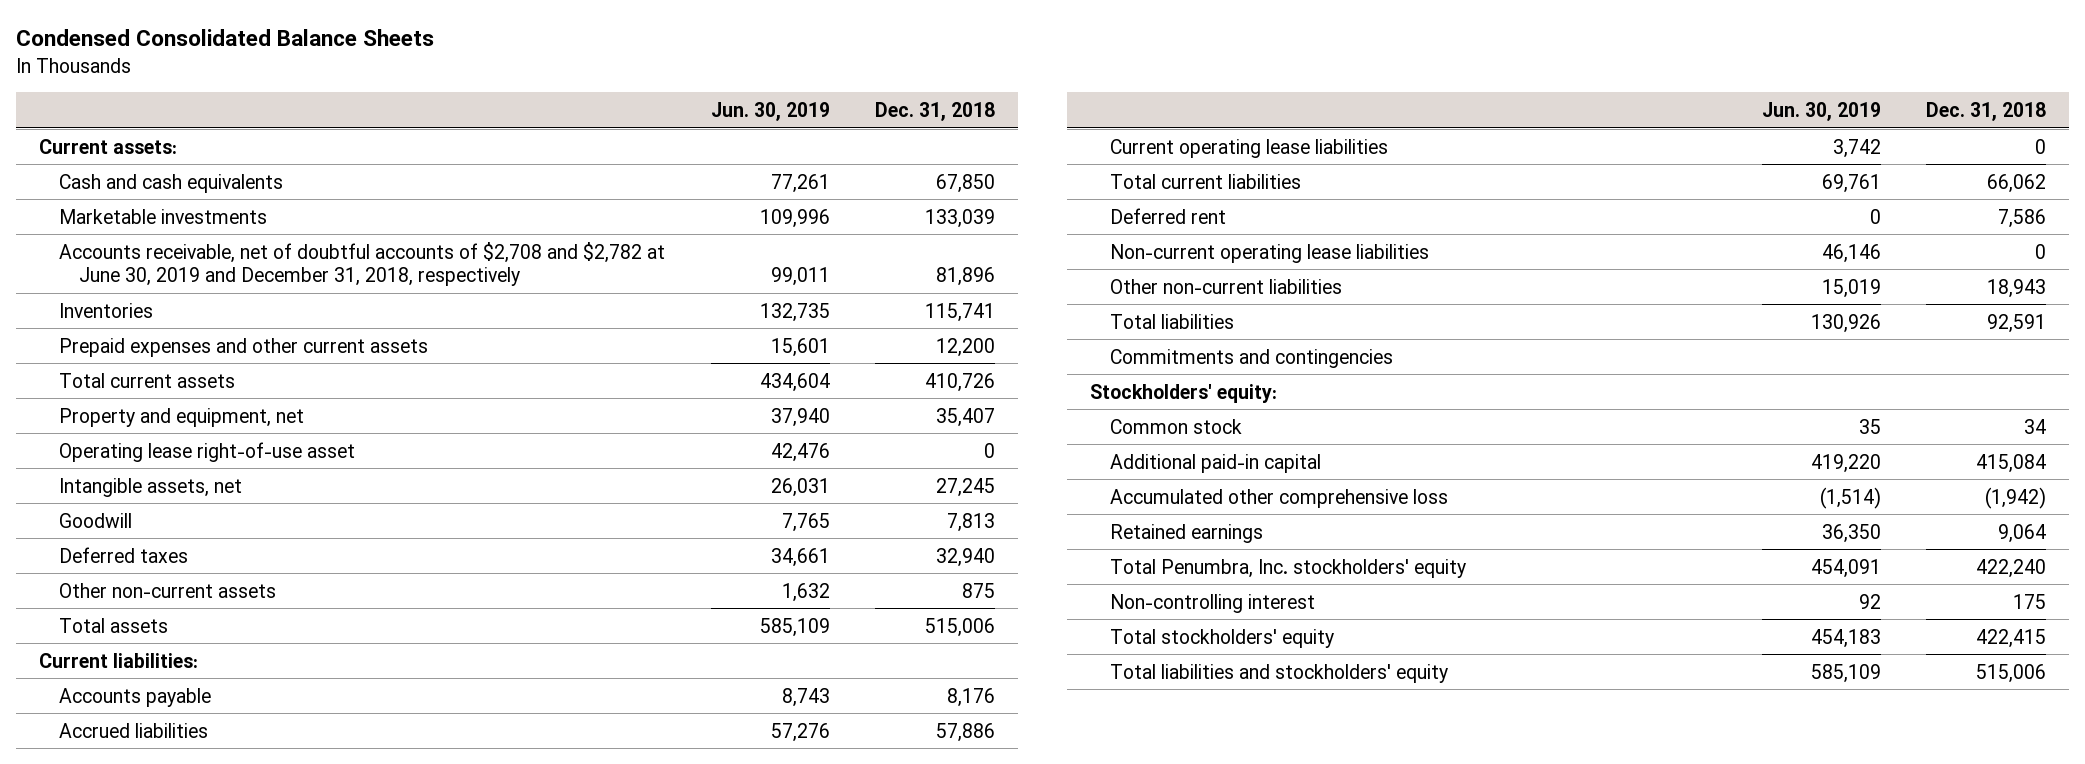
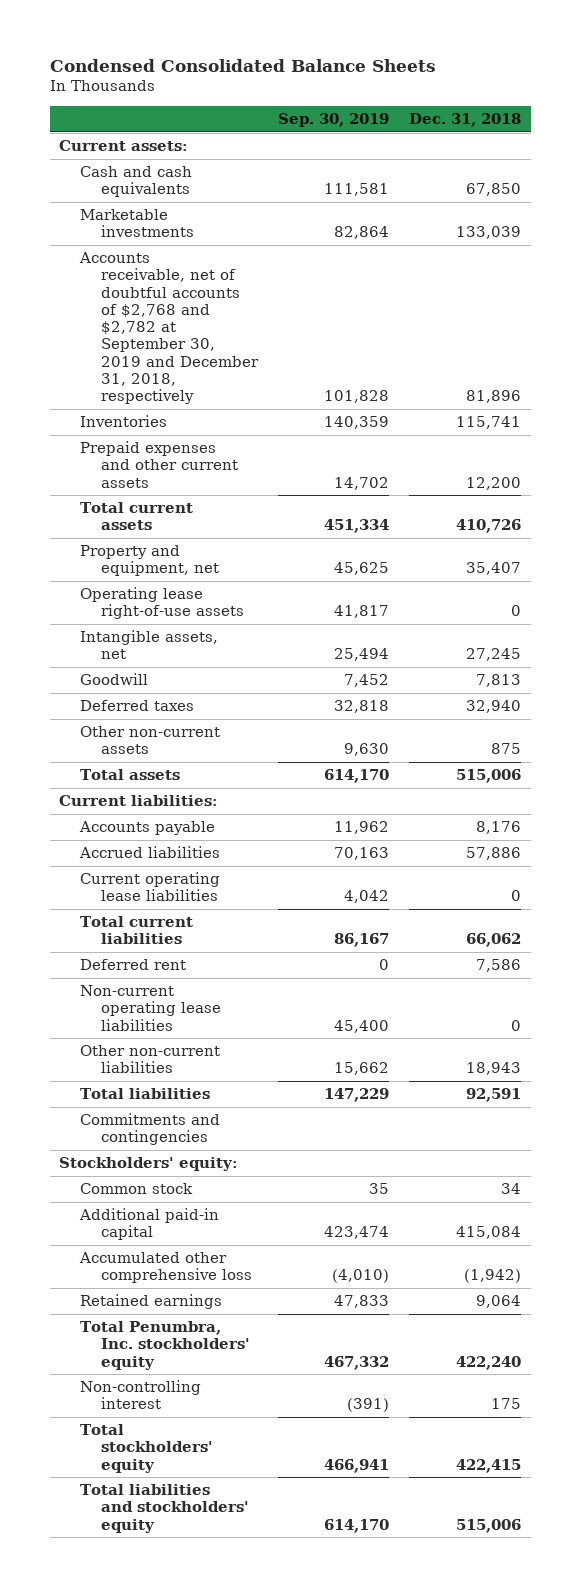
- | Jun. 30, 2019 | Dec. 31, 2018
+ | Sep. 30, 2019 | Dec. 31, 2018
- Accounts receivable, net of doubtful accounts of $2,708 and $2,782 at June 30, 2019 and December 31, 2018, respectively | 99,011 | 81,896
+ Accounts receivable, net of doubtful accounts of $2,768 and $2,782 at September 30, 2019 and December 31, 2018, respectively | 101,828 | 81,896
- Operating lease right-of-use asset | 42,476 | 0
+ Operating lease right-of-use assets | 41,817 | 0

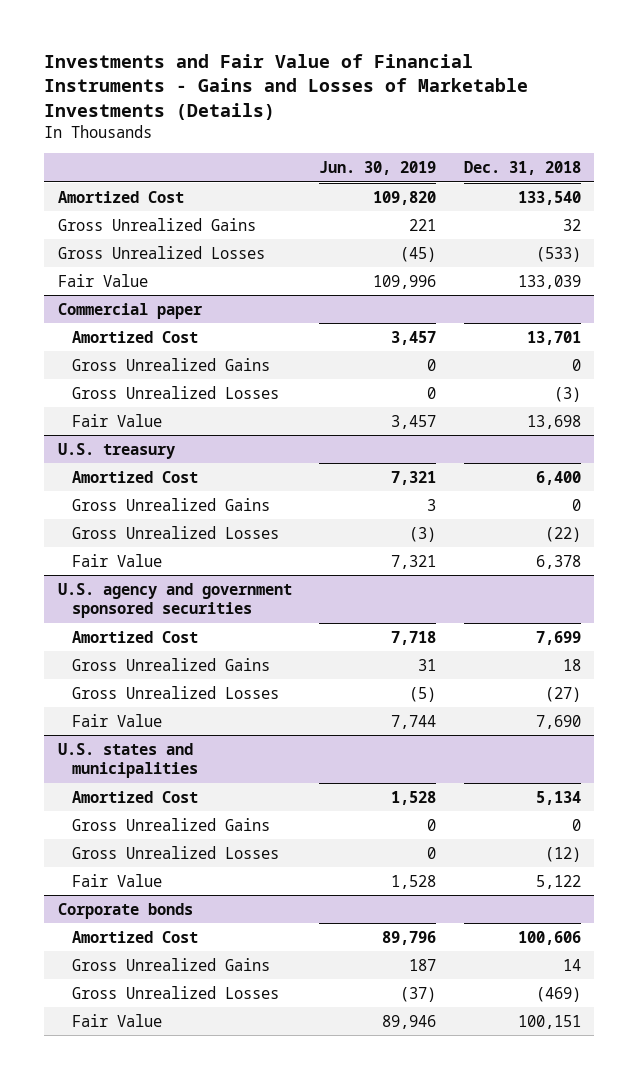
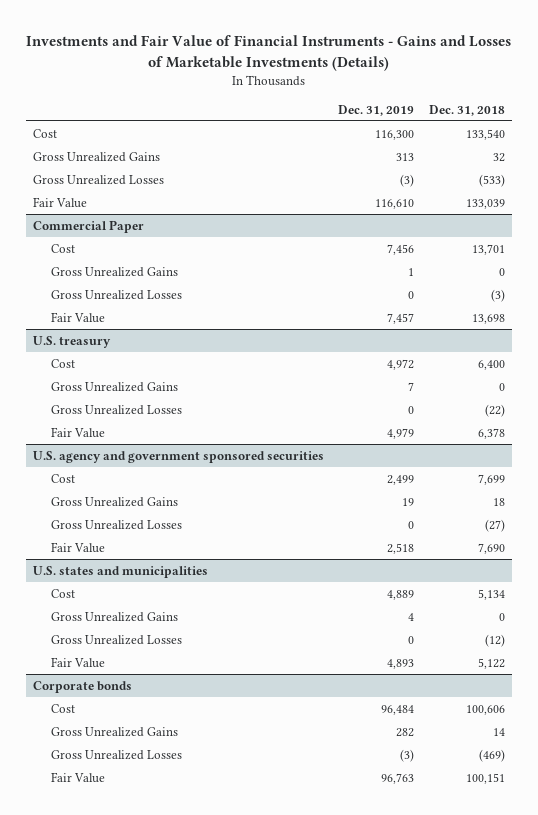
- | Jun. 30, 2019 | Dec. 31, 2018
+ | Dec. 31, 2019 | Dec. 31, 2018
- Amortized Cost | 109,820 | 133,540
+ Cost | 116,300 | 133,540
- Commercial paper
- Amortized Cost | 3,457 | 13,701
+ Commercial Paper
+ Cost | 7,456 | 13,701
@ U.S. treasury
- Amortized Cost | 7,321 | 6,400
+ Cost | 4,972 | 6,400
@ U.S. agency and government sponsored securities
- Amortized Cost | 7,718 | 7,699
+ Cost | 2,499 | 7,699
@ U.S. states and municipalities
- Amortized Cost | 1,528 | 5,134
+ Cost | 4,889 | 5,134
@ Corporate bonds
- Amortized Cost | 89,796 | 100,606
+ Cost | 96,484 | 100,606

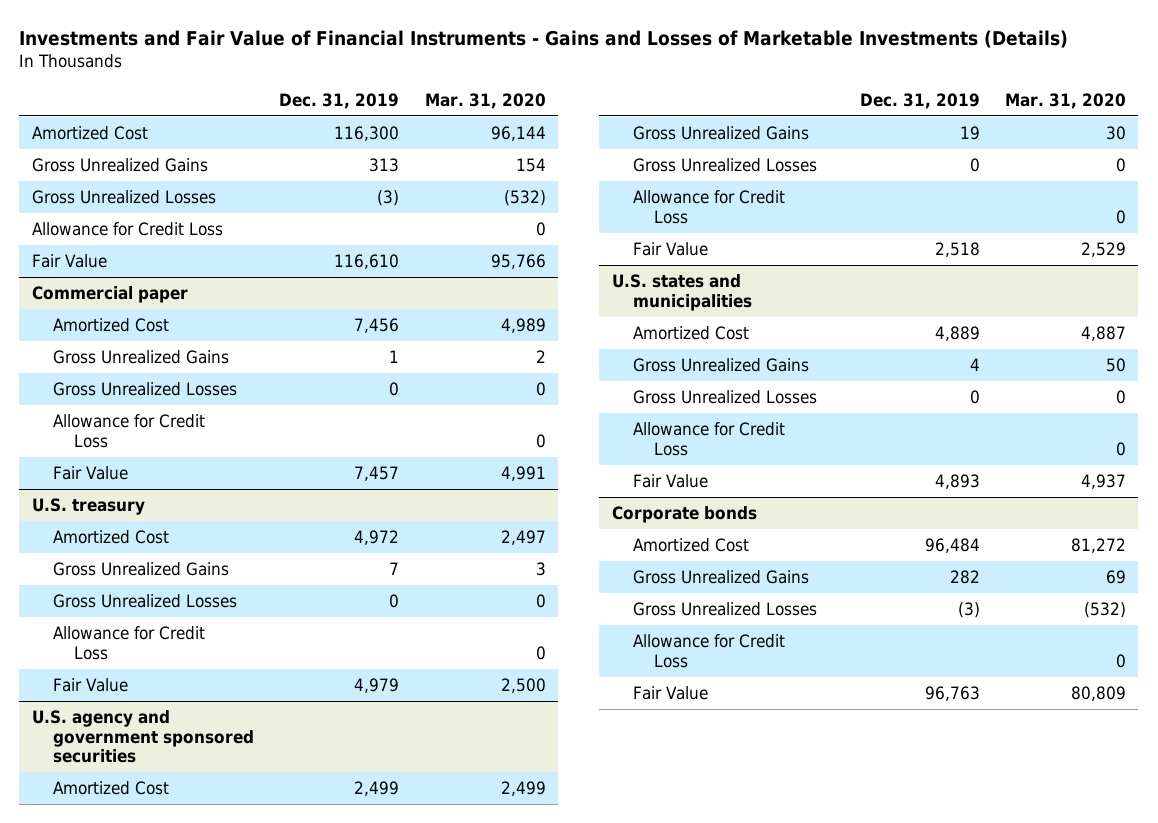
- | Dec. 31, 2019 | Dec. 31, 2018
+ | Dec. 31, 2019 | Mar. 31, 2020
- Cost | 116,300 | 133,540
+ Amortized Cost | 116,300 | 96,144
+ Allowance for Credit Loss | | 0
- Commercial Paper
- Cost | 7,456 | 13,701
+ Commercial paper
+ Amortized Cost | 7,456 | 4,989
+ Allowance for Credit Loss | | 0
@ U.S. treasury
- Cost | 4,972 | 6,400
+ Amortized Cost | 4,972 | 2,497
+ Allowance for Credit Loss | | 0
@ U.S. agency and government sponsored securities
- Cost | 2,499 | 7,699
+ Amortized Cost | 2,499 | 2,499
+ Allowance for Credit Loss | | 0
@ U.S. states and municipalities
- Cost | 4,889 | 5,134
+ Amortized Cost | 4,889 | 4,887
+ Allowance for Credit Loss | | 0
@ Corporate bonds
- Cost | 96,484 | 100,606
+ Amortized Cost | 96,484 | 81,272
+ Allowance for Credit Loss | | 0

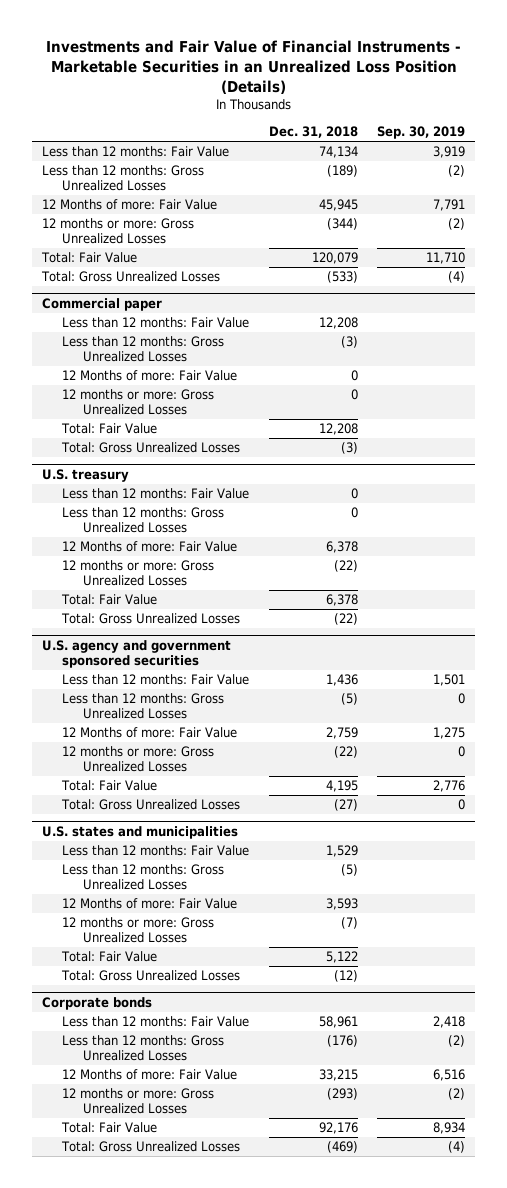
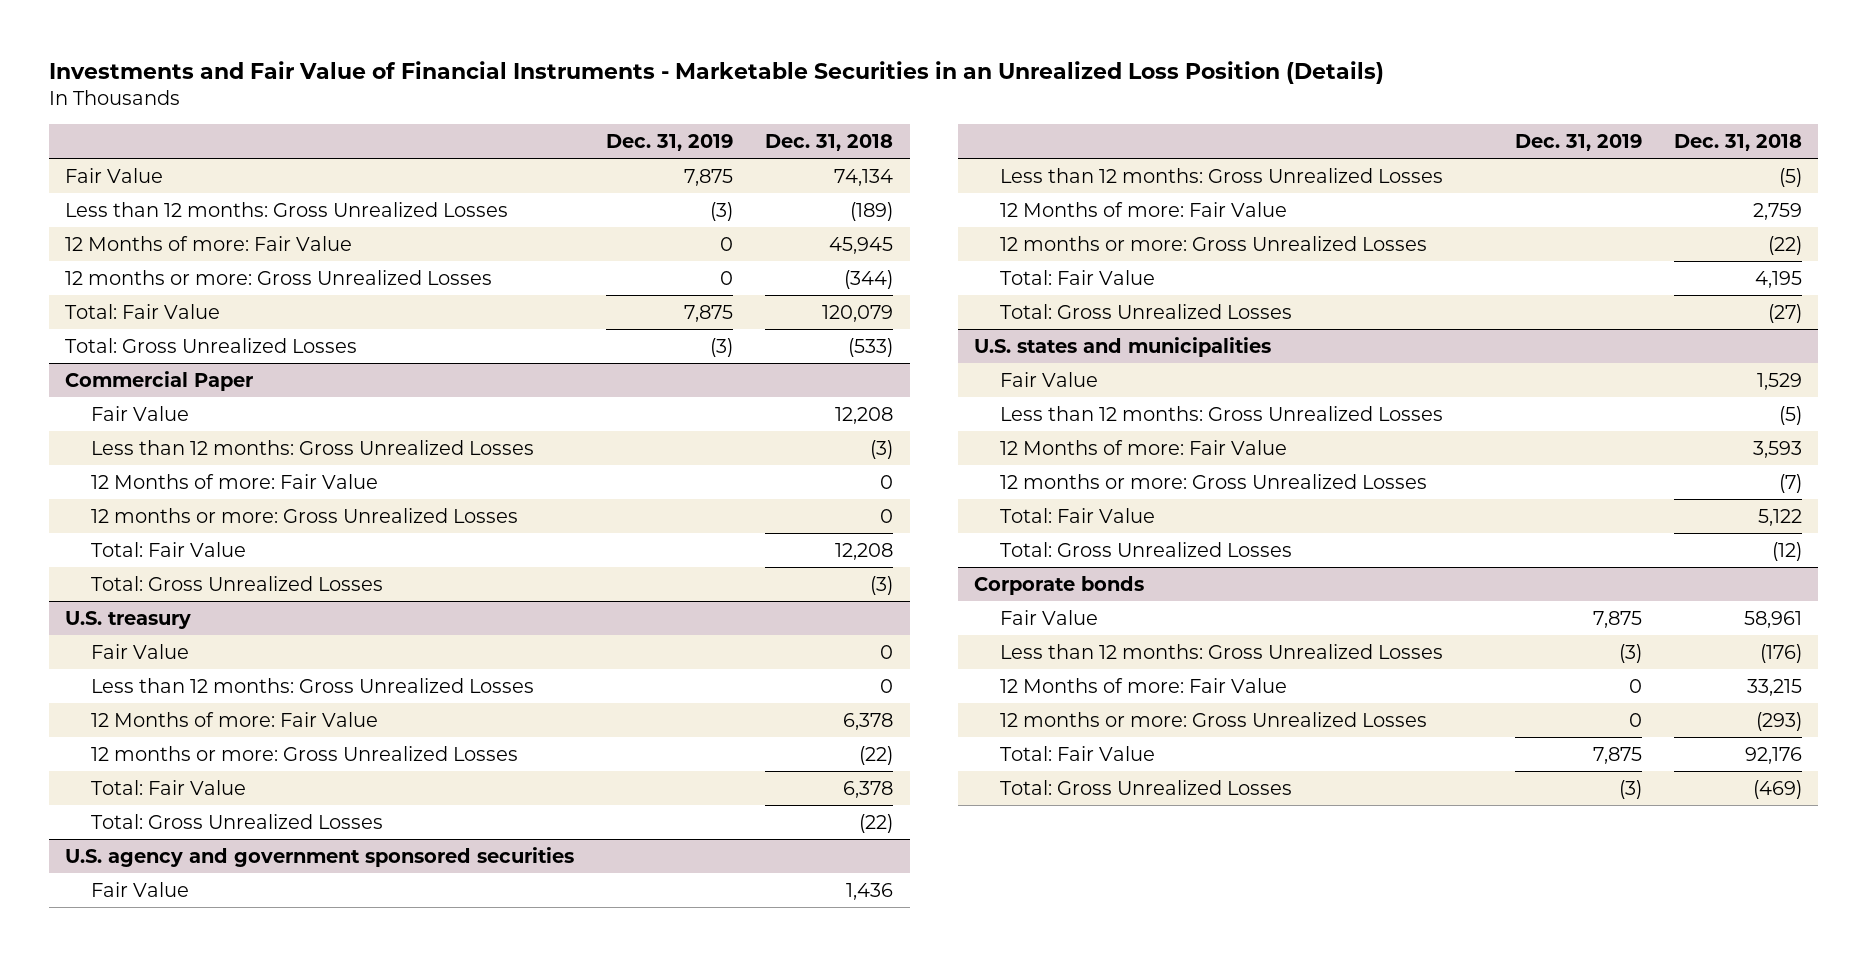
- | Dec. 31, 2018 | Sep. 30, 2019
+ | Dec. 31, 2019 | Dec. 31, 2018
- Less than 12 months: Fair Value | 74,134 | 3,919
+ Fair Value | 7,875 | 74,134
- Commercial paper
- Less than 12 months: Fair Value | 12,208 |
+ Commercial Paper
+ Fair Value | | 12,208
@ U.S. treasury
- Less than 12 months: Fair Value | 0 |
+ Fair Value | | 0
@ U.S. agency and government sponsored securities
- Less than 12 months: Fair Value | 1,436 | 1,501
+ Fair Value | | 1,436
@ U.S. states and municipalities
- Less than 12 months: Fair Value | 1,529 |
+ Fair Value | | 1,529
@ Corporate bonds
- Less than 12 months: Fair Value | 58,961 | 2,418
+ Fair Value | 7,875 | 58,961

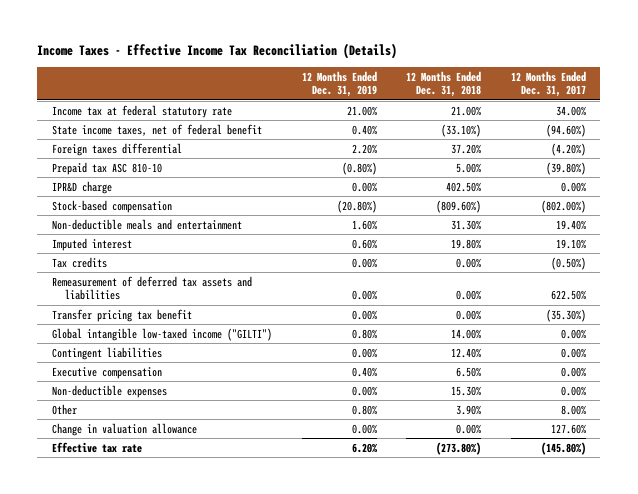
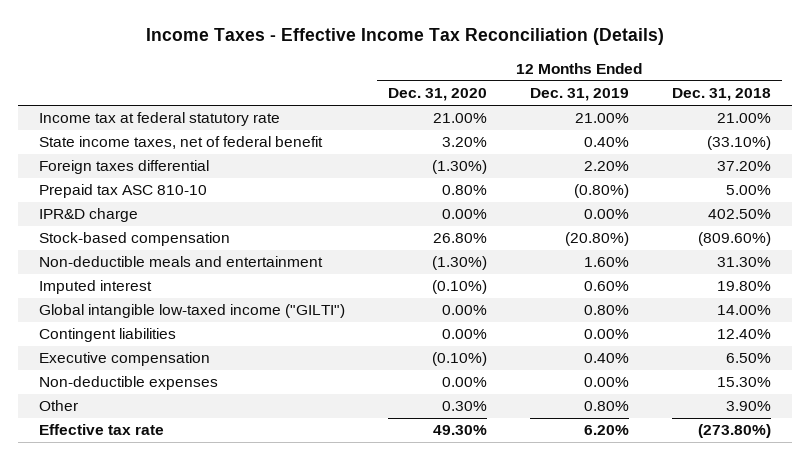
- | 12 Months Ended Dec. 31, 2019 | 12 Months Ended Dec. 31, 2018 | 12 Months Ended Dec. 31, 2017
+ | 12 Months Ended Dec. 31, 2020 | 12 Months Ended Dec. 31, 2019 | 12 Months Ended Dec. 31, 2018
- Tax credits | 0.00% | 0.00% | (0.50%)
- Remeasurement of deferred tax assets and liabilities | 0.00% | 0.00% | 622.50%
- Transfer pricing tax benefit | 0.00% | 0.00% | (35.30%)
- Change in valuation allowance | 0.00% | 0.00% | 127.60%

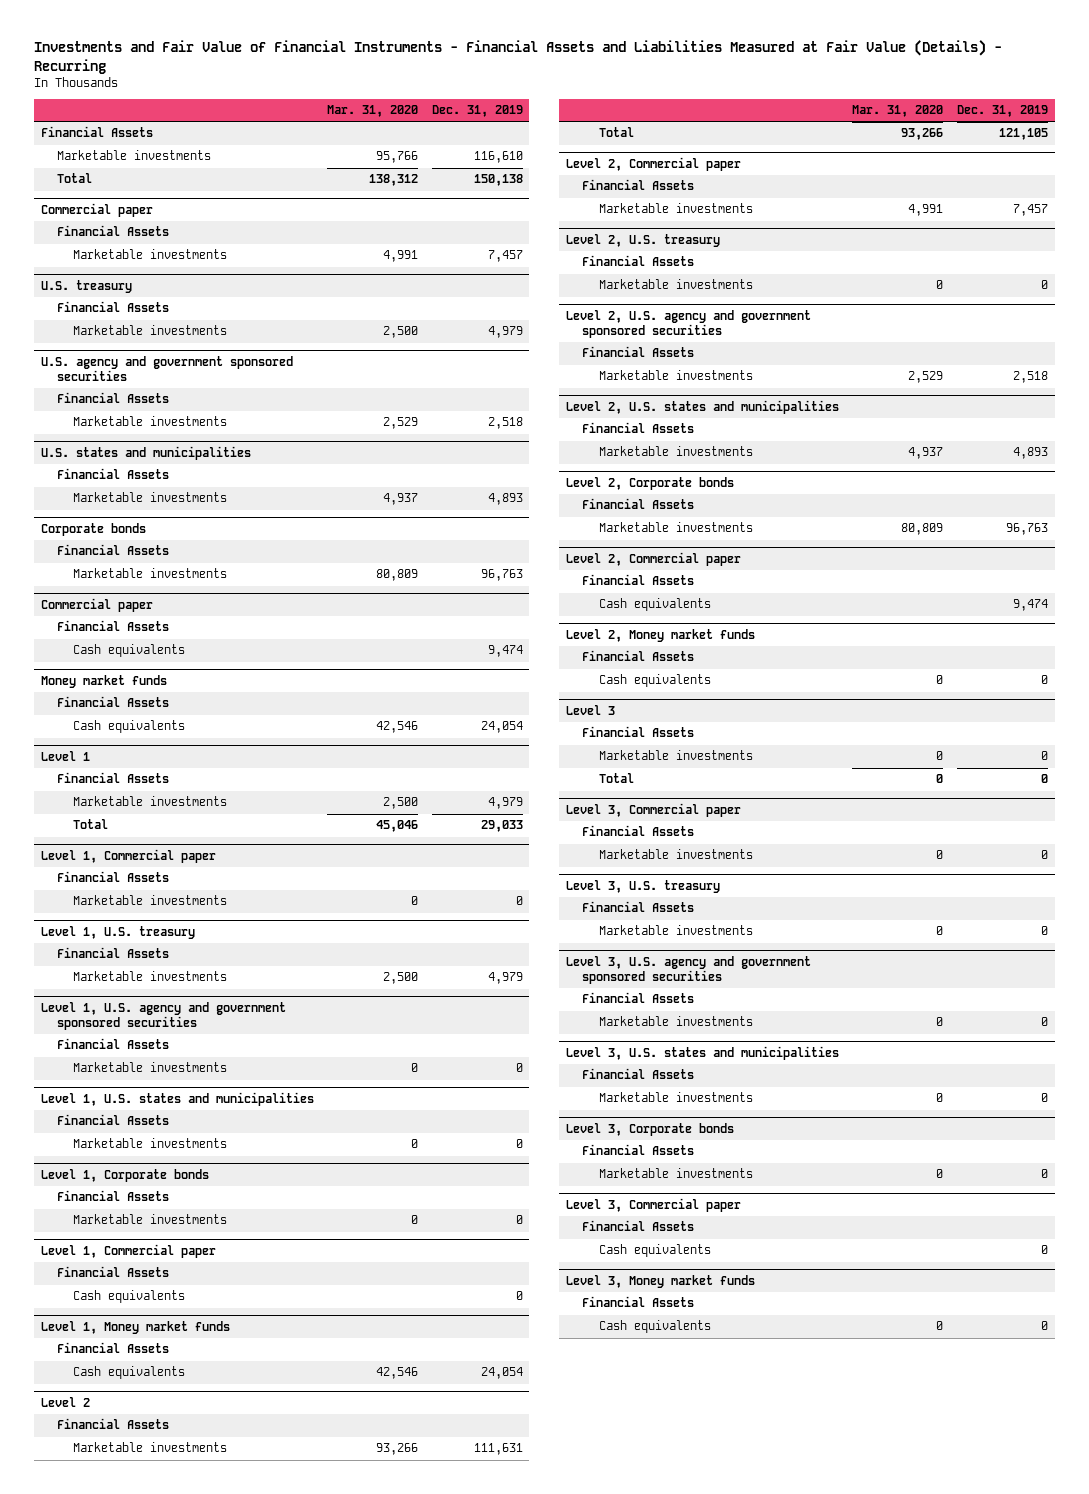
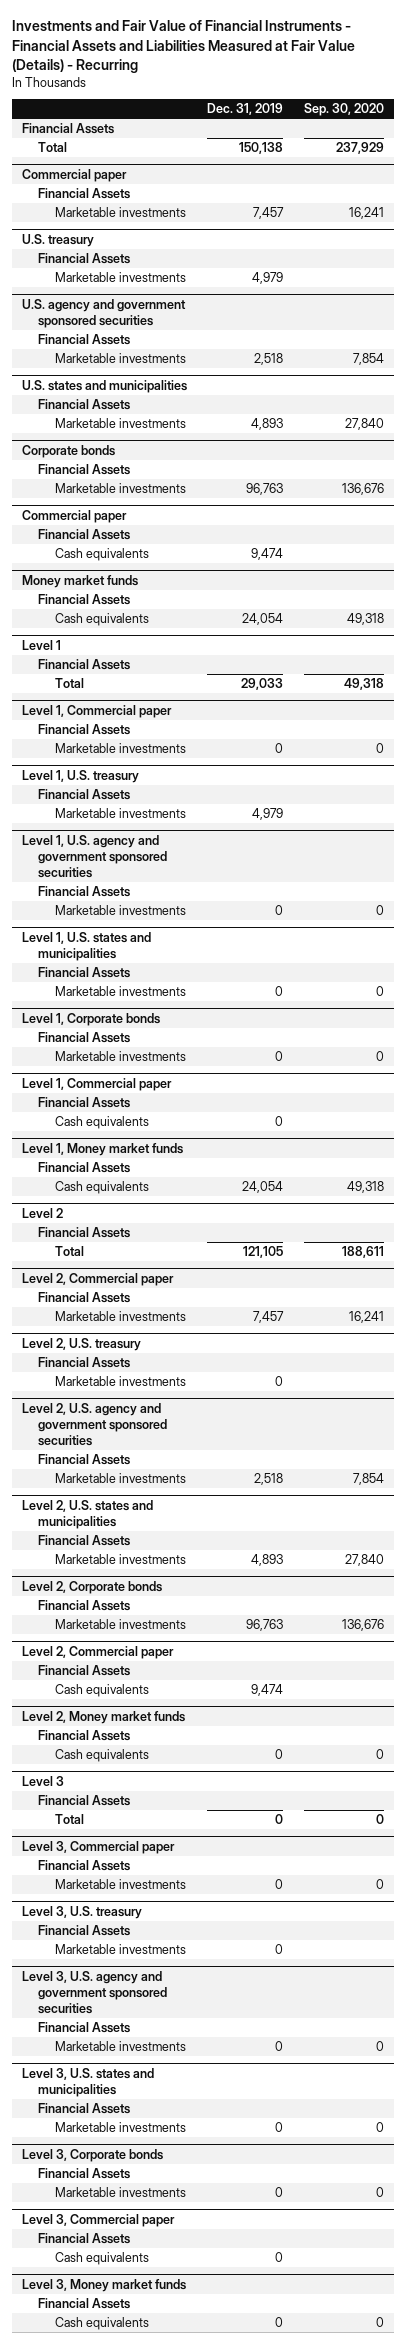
- | Mar. 31, 2020 | Dec. 31, 2019
+ | Dec. 31, 2019 | Sep. 30, 2020
- Marketable investments | 95,766 | 116,610
@ Level 1
- Marketable investments | 2,500 | 4,979
@ Level 2
- Marketable investments | 93,266 | 111,631
@ Level 3
- Marketable investments | 0 | 0

